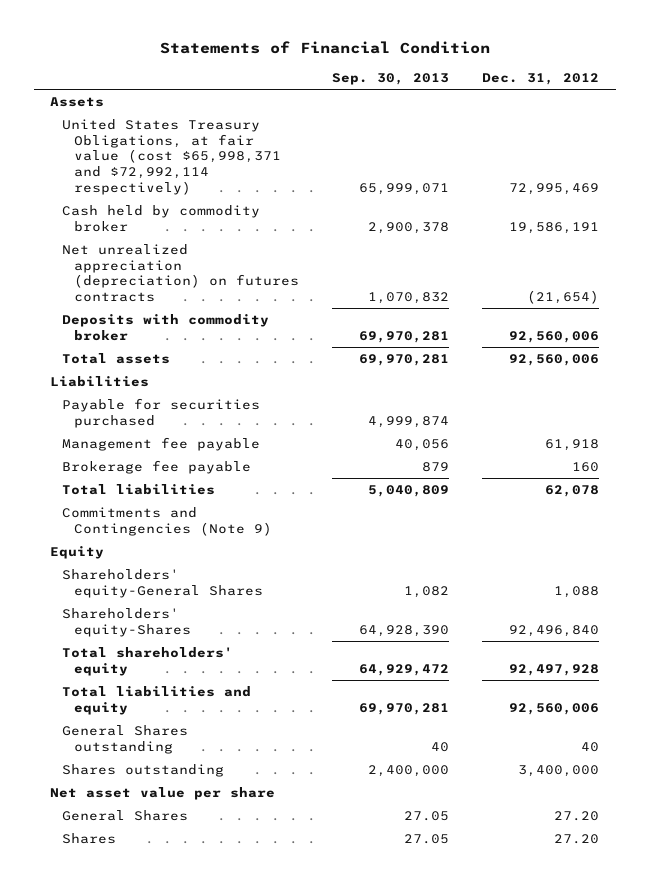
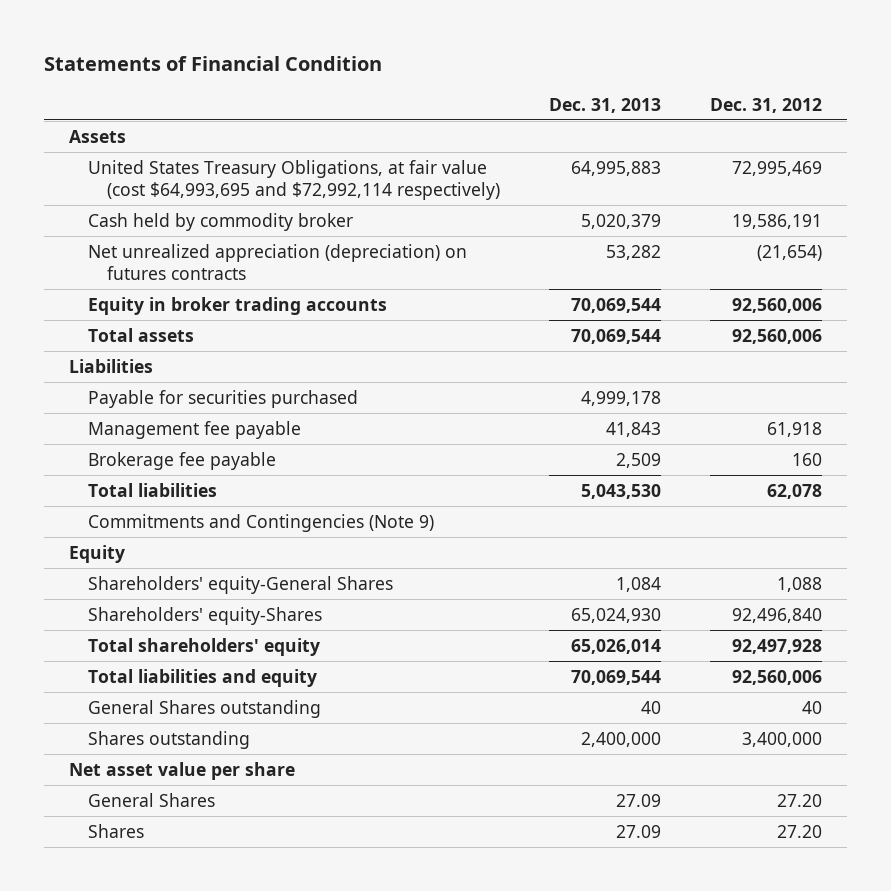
- | Sep. 30, 2013 | Dec. 31, 2012
+ | Dec. 31, 2013 | Dec. 31, 2012
- United States Treasury Obligations, at fair value (cost $65,998,371 and $72,992,114 respectively) | 65,999,071 | 72,995,469
+ United States Treasury Obligations, at fair value (cost $64,993,695 and $72,992,114 respectively) | 64,995,883 | 72,995,469
- Deposits with commodity broker | 69,970,281 | 92,560,006
+ Equity in broker trading accounts | 70,069,544 | 92,560,006

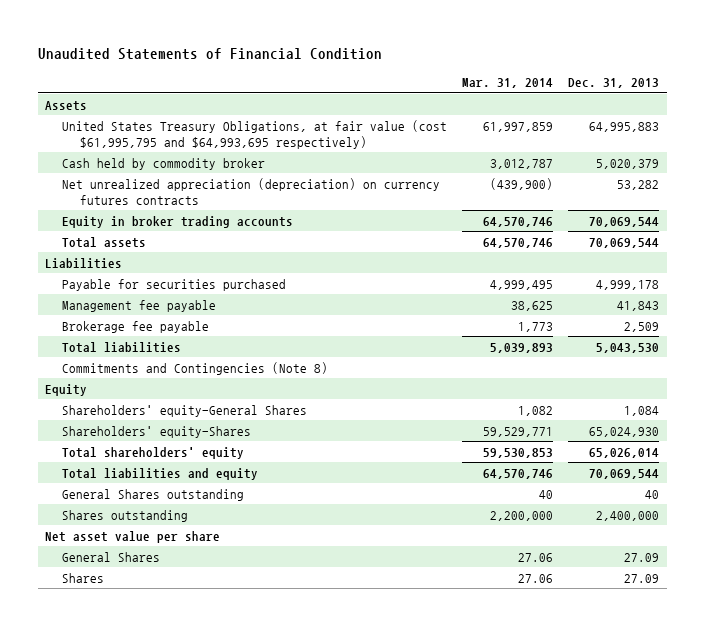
- Statements of Financial Condition
+ Unaudited Statements of Financial Condition
- | Dec. 31, 2013 | Dec. 31, 2012
+ | Mar. 31, 2014 | Dec. 31, 2013
- United States Treasury Obligations, at fair value (cost $64,993,695 and $72,992,114 respectively) | 64,995,883 | 72,995,469
+ United States Treasury Obligations, at fair value (cost $61,995,795 and $64,993,695 respectively) | 61,997,859 | 64,995,883
- Net unrealized appreciation (depreciation) on futures contracts | 53,282 | (21,654)
+ Net unrealized appreciation (depreciation) on currency futures contracts | (439,900) | 53,282
- Commitments and Contingencies (Note 9)
+ Commitments and Contingencies (Note 8)

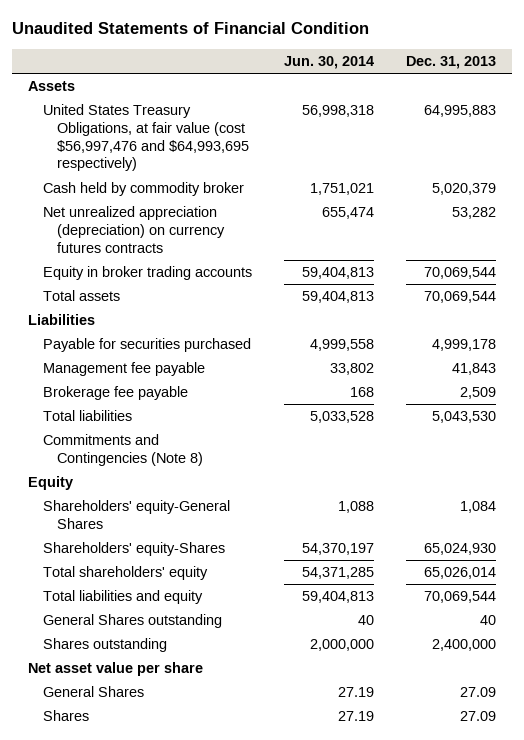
- | Mar. 31, 2014 | Dec. 31, 2013
+ | Jun. 30, 2014 | Dec. 31, 2013
- United States Treasury Obligations, at fair value (cost $61,995,795 and $64,993,695 respectively) | 61,997,859 | 64,995,883
+ United States Treasury Obligations, at fair value (cost $56,997,476 and $64,993,695 respectively) | 56,998,318 | 64,995,883

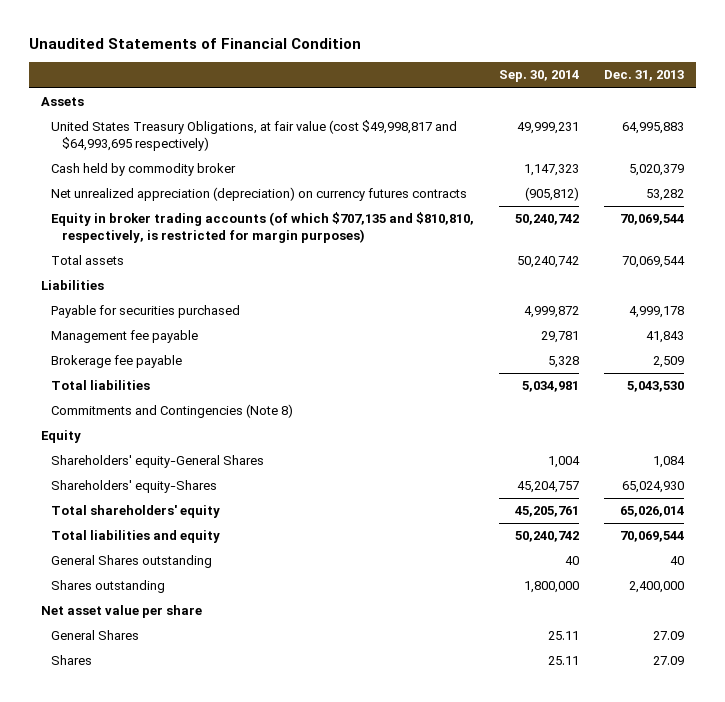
- | Jun. 30, 2014 | Dec. 31, 2013
+ | Sep. 30, 2014 | Dec. 31, 2013
- United States Treasury Obligations, at fair value (cost $56,997,476 and $64,993,695 respectively) | 56,998,318 | 64,995,883
+ United States Treasury Obligations, at fair value (cost $49,998,817 and $64,993,695 respectively) | 49,999,231 | 64,995,883
- Equity in broker trading accounts | 59,404,813 | 70,069,544
+ Equity in broker trading accounts (of which $707,135 and $810,810, respectively, is restricted for margin purposes) | 50,240,742 | 70,069,544

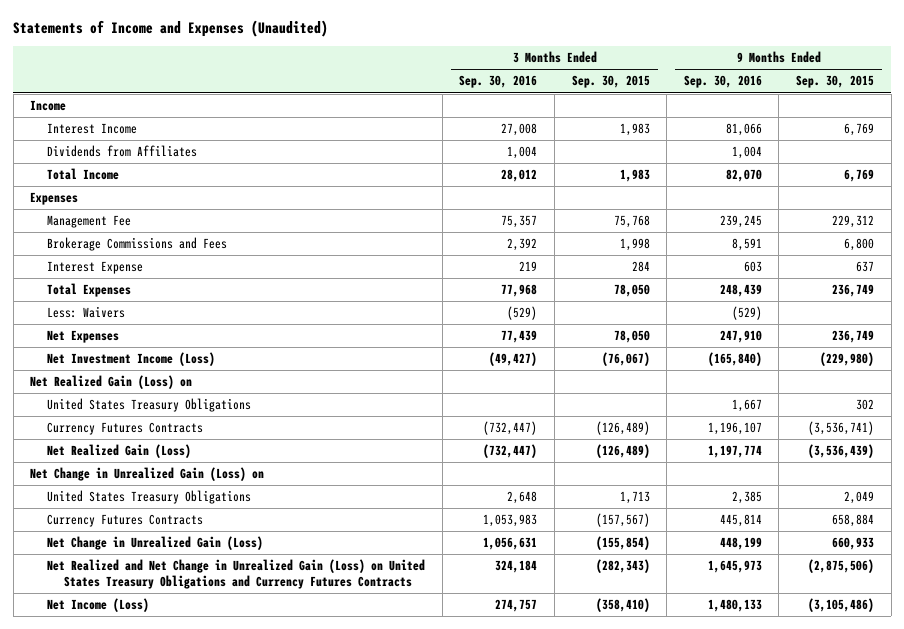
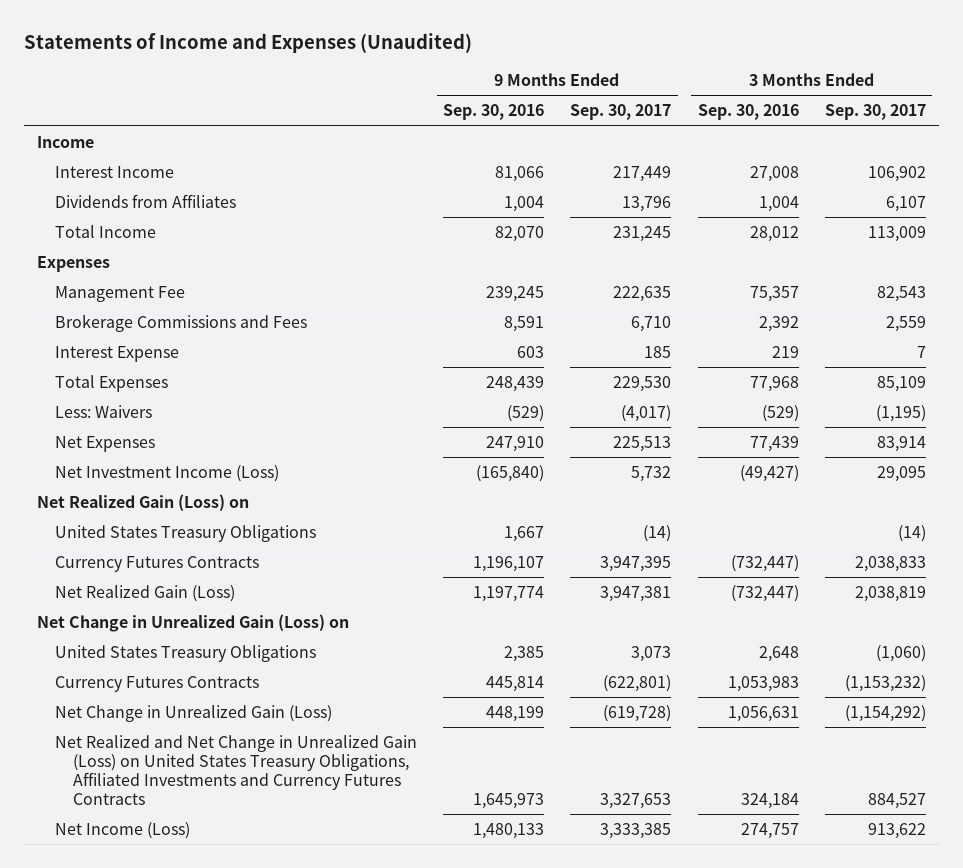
- | 3 Months Ended Sep. 30, 2016 | 3 Months Ended Sep. 30, 2015 | 9 Months Ended Sep. 30, 2016 | 9 Months Ended Sep. 30, 2015
+ | 9 Months Ended Sep. 30, 2016 | 9 Months Ended Sep. 30, 2017 | 3 Months Ended Sep. 30, 2016 | 3 Months Ended Sep. 30, 2017
- Net Realized and Net Change in Unrealized Gain (Loss) on United States Treasury Obligations and Currency Futures Contracts | 324,184 | (282,343) | 1,645,973 | (2,875,506)
+ Net Realized and Net Change in Unrealized Gain (Loss) on United States Treasury Obligations, Affiliated Investments and Currency Futures Contracts | 1,645,973 | 3,327,653 | 324,184 | 884,527

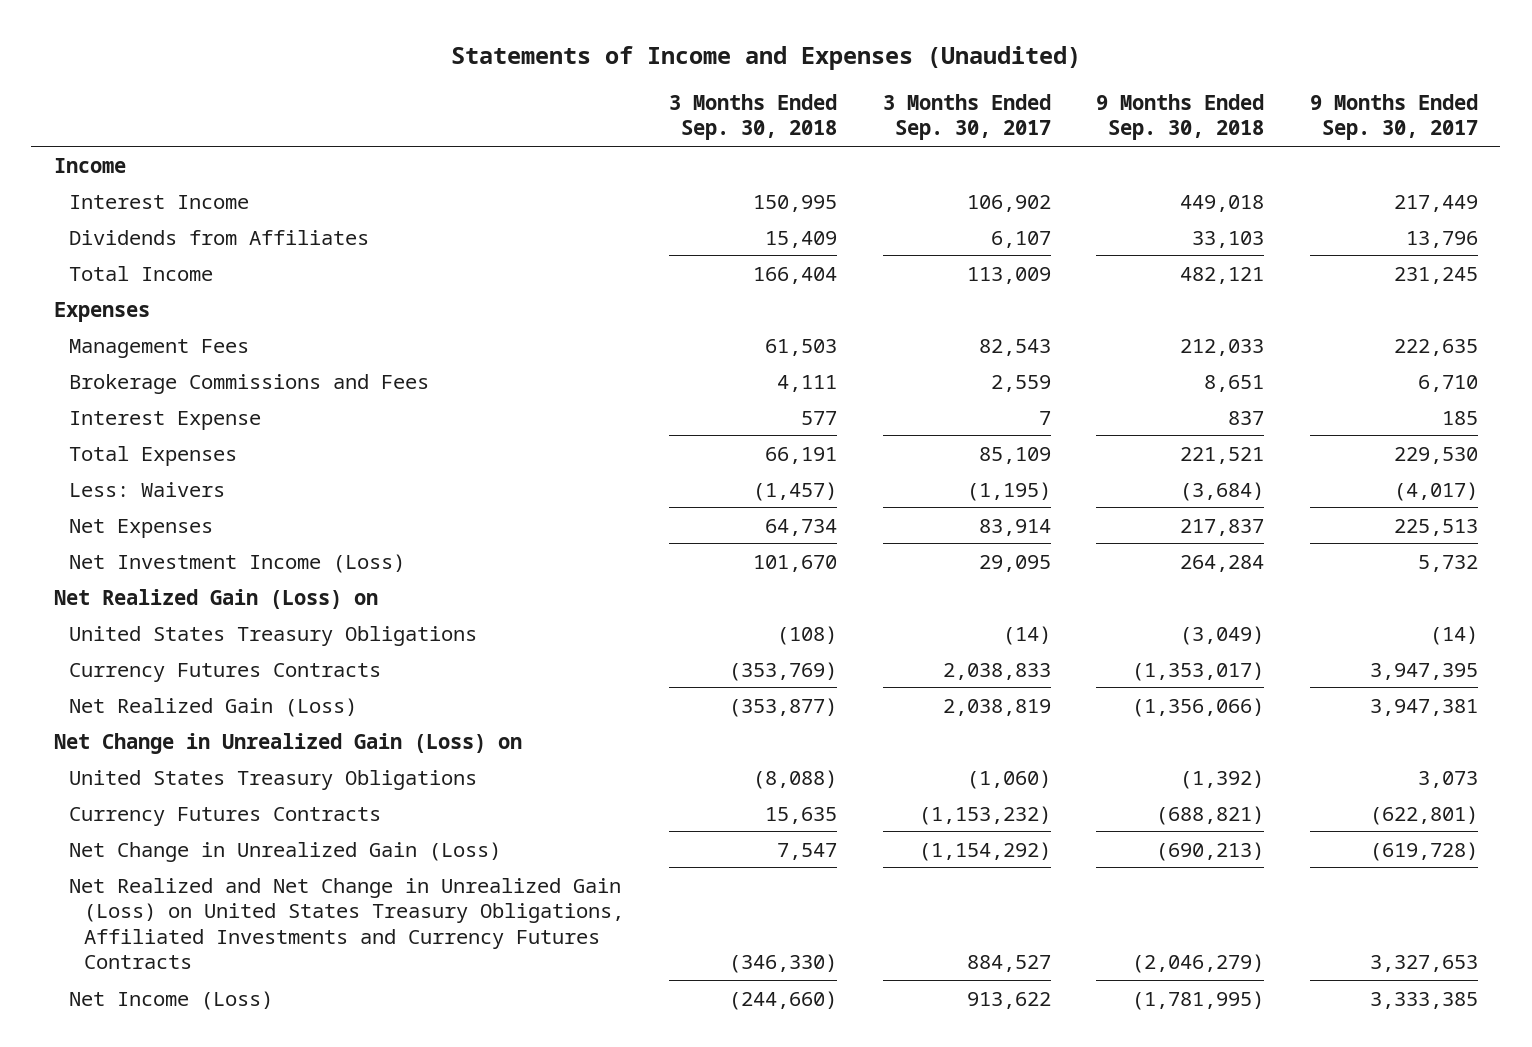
- | 9 Months Ended Sep. 30, 2016 | 9 Months Ended Sep. 30, 2017 | 3 Months Ended Sep. 30, 2016 | 3 Months Ended Sep. 30, 2017
+ | 3 Months Ended Sep. 30, 2018 | 3 Months Ended Sep. 30, 2017 | 9 Months Ended Sep. 30, 2018 | 9 Months Ended Sep. 30, 2017
- Management Fee | 239,245 | 222,635 | 75,357 | 82,543
+ Management Fees | 61,503 | 82,543 | 212,033 | 222,635

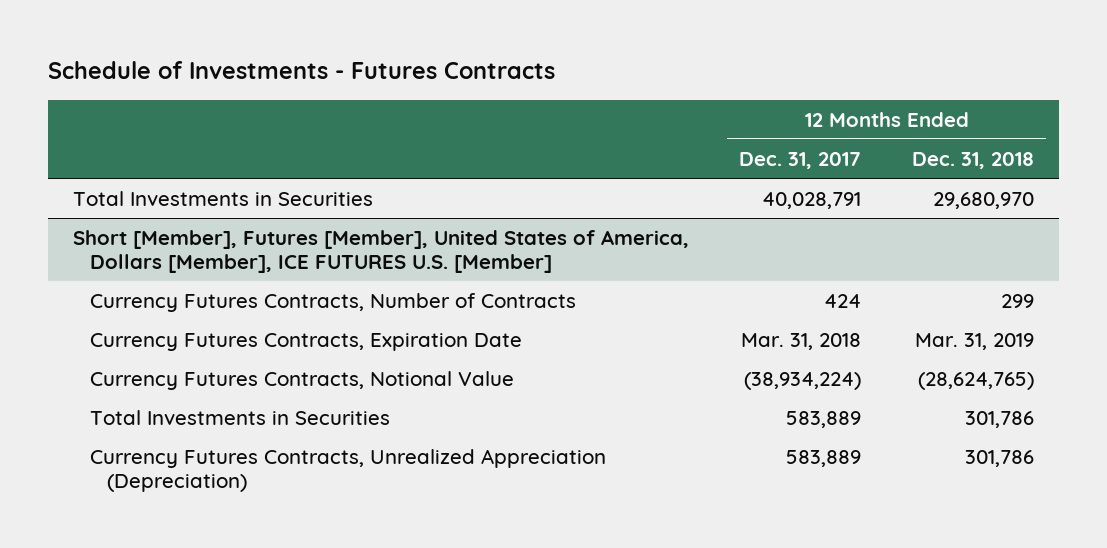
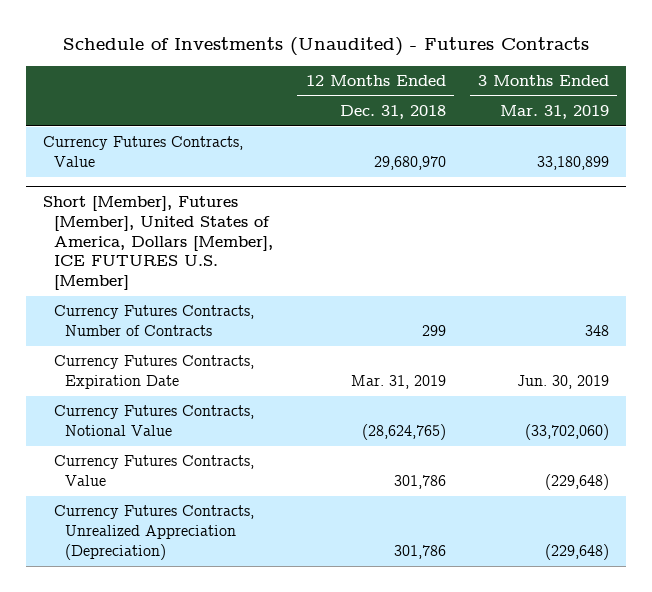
- Schedule of Investments - Futures Contracts
+ Schedule of Investments (Unaudited) - Futures Contracts
- | 12 Months Ended Dec. 31, 2017 | 12 Months Ended Dec. 31, 2018
+ | 12 Months Ended Dec. 31, 2018 | 3 Months Ended Mar. 31, 2019
- Total Investments in Securities | 40,028,791 | 29,680,970
+ Currency Futures Contracts, Value | 29,680,970 | 33,180,899
@ Short [Member], Futures [Member], United States of America, Dollars [Member], ICE FUTURES U.S. [Member]
- Total Investments in Securities | 583,889 | 301,786
+ Currency Futures Contracts, Value | 301,786 | (229,648)

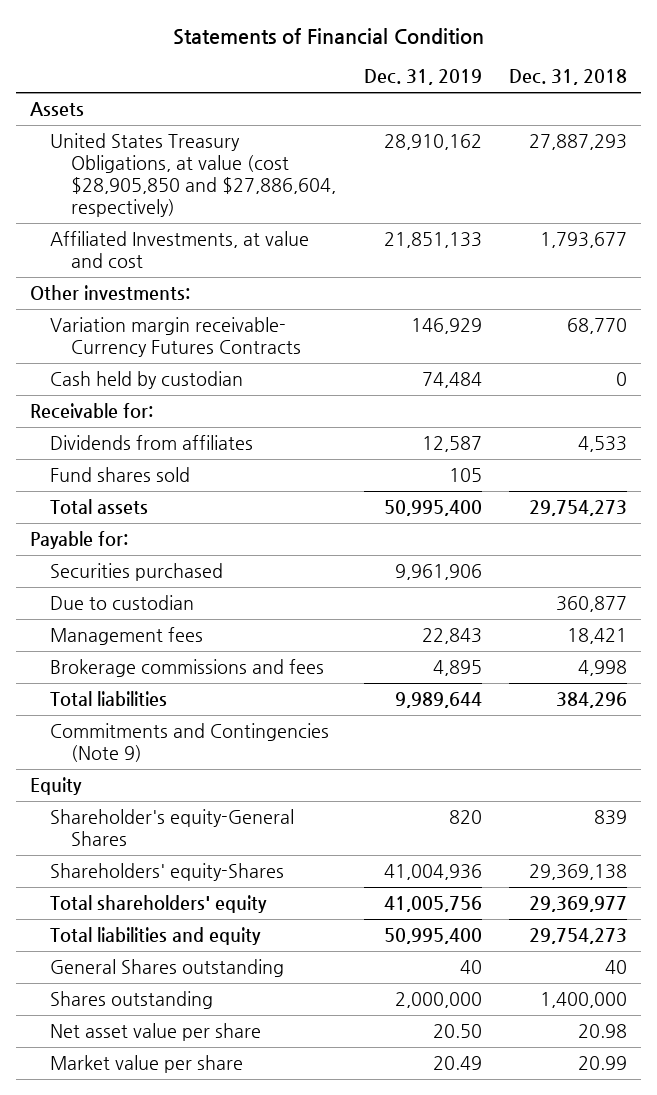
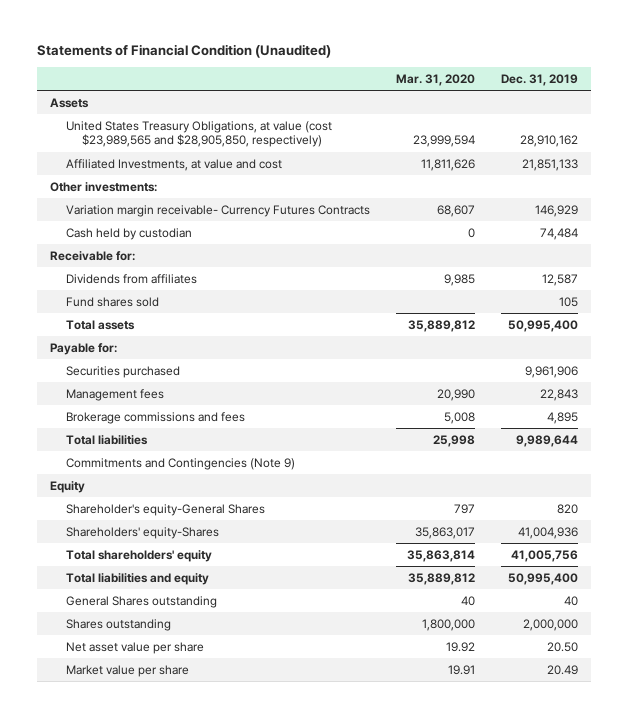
- Statements of Financial Condition
+ Statements of Financial Condition (Unaudited)
- | Dec. 31, 2019 | Dec. 31, 2018
+ | Mar. 31, 2020 | Dec. 31, 2019
- United States Treasury Obligations, at value (cost $28,905,850 and $27,886,604, respectively) | 28,910,162 | 27,887,293
+ United States Treasury Obligations, at value (cost $23,989,565 and $28,905,850, respectively) | 23,999,594 | 28,910,162
- Due to custodian | | 360,877

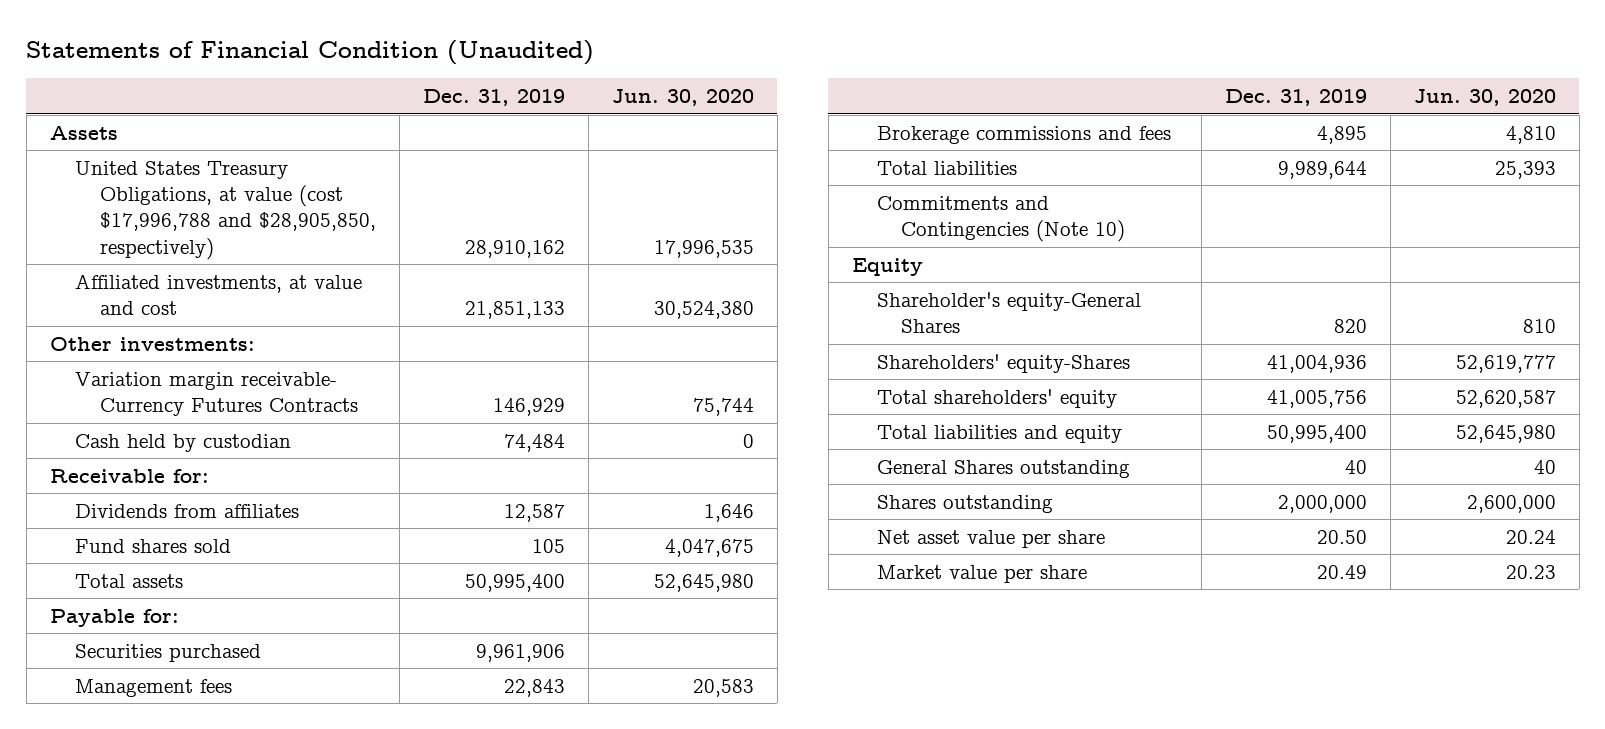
- | Mar. 31, 2020 | Dec. 31, 2019
+ | Dec. 31, 2019 | Jun. 30, 2020
- United States Treasury Obligations, at value (cost $23,989,565 and $28,905,850, respectively) | 23,999,594 | 28,910,162
- Affiliated Investments, at value and cost | 11,811,626 | 21,851,133
+ United States Treasury Obligations, at value (cost $17,996,788 and $28,905,850, respectively) | 28,910,162 | 17,996,535
+ Affiliated investments, at value and cost | 21,851,133 | 30,524,380
- Commitments and Contingencies (Note 9)
+ Commitments and Contingencies (Note 10)

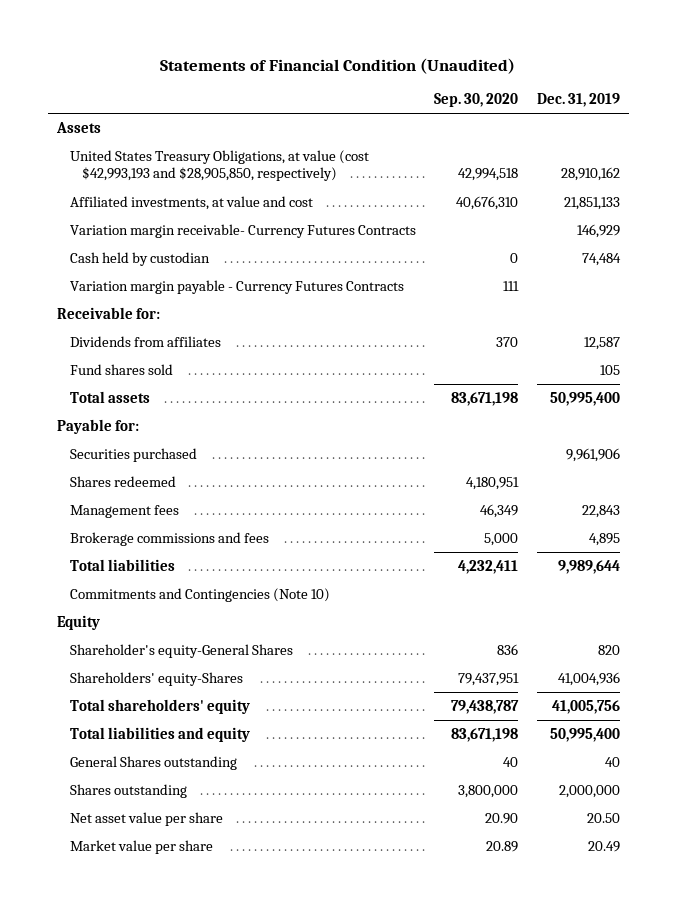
- | Dec. 31, 2019 | Jun. 30, 2020
+ | Sep. 30, 2020 | Dec. 31, 2019
- United States Treasury Obligations, at value (cost $17,996,788 and $28,905,850, respectively) | 28,910,162 | 17,996,535
+ United States Treasury Obligations, at value (cost $42,993,193 and $28,905,850, respectively) | 42,994,518 | 28,910,162
- Other investments:
+ Variation margin payable - Currency Futures Contracts | 111 |
+ Shares redeemed | 4,180,951 |

